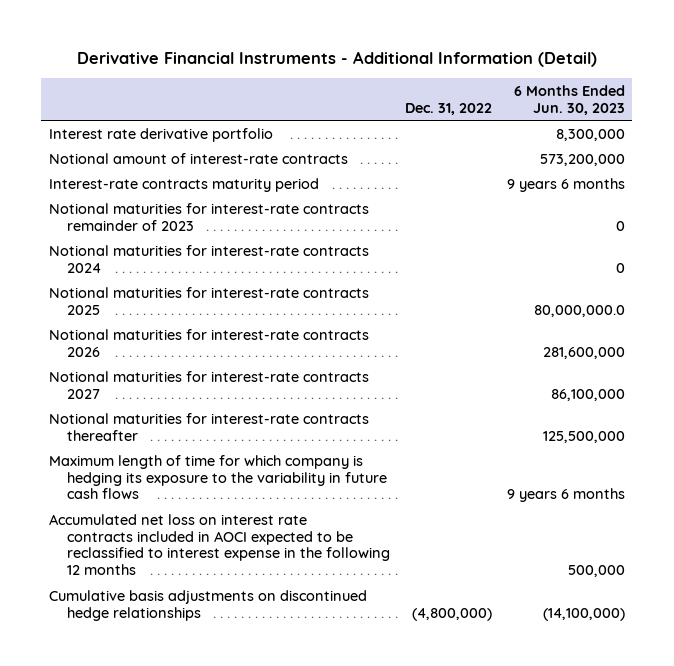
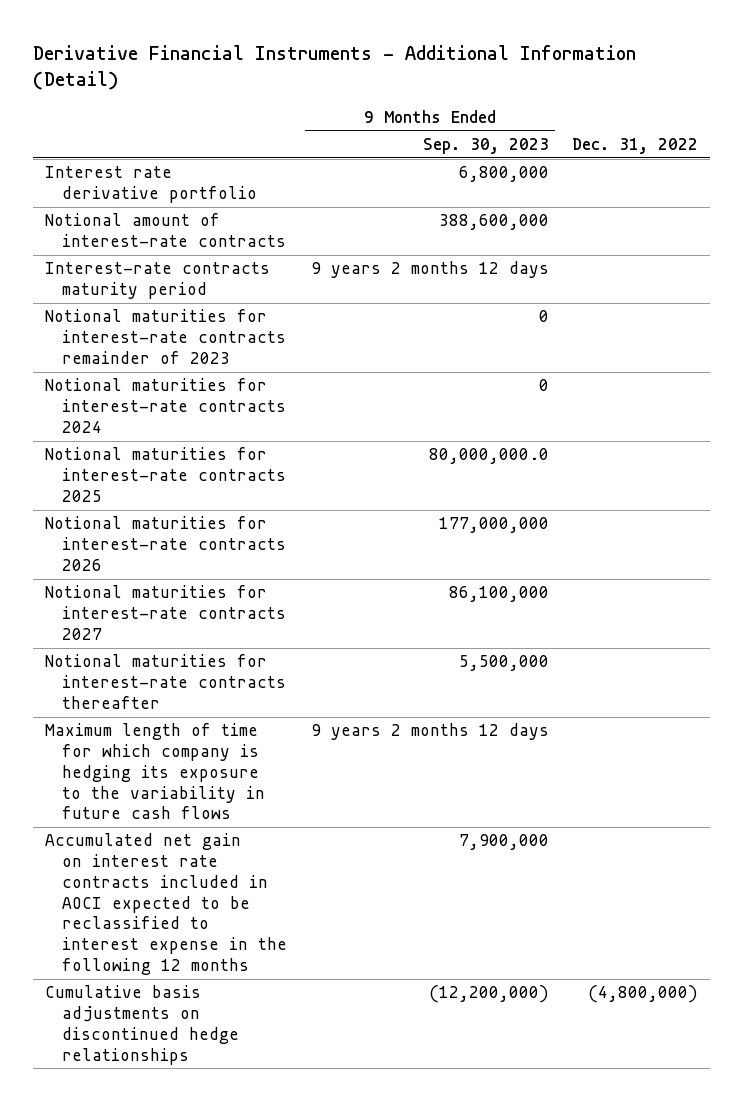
- | Dec. 31, 2022 | 6 Months Ended Jun. 30, 2023
+ | 9 Months Ended Sep. 30, 2023 | Dec. 31, 2022
- Accumulated net loss on interest rate contracts included in AOCI expected to be reclassified to interest expense in the following 12 months | | 500,000
+ Accumulated net gain on interest rate contracts included in AOCI expected to be reclassified to interest expense in the following 12 months | 7,900,000 |

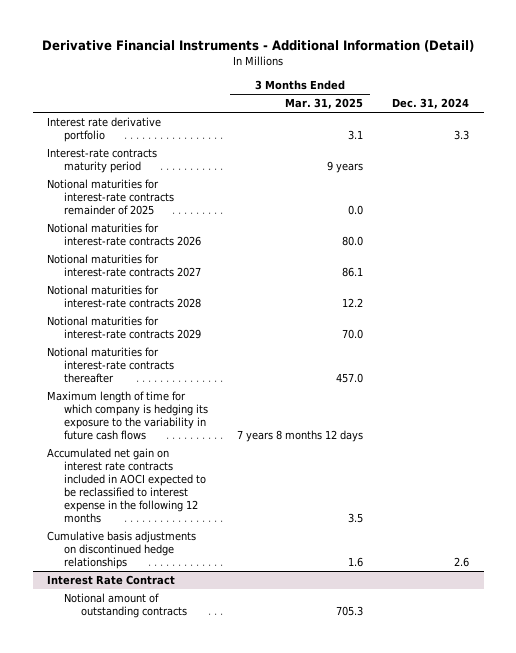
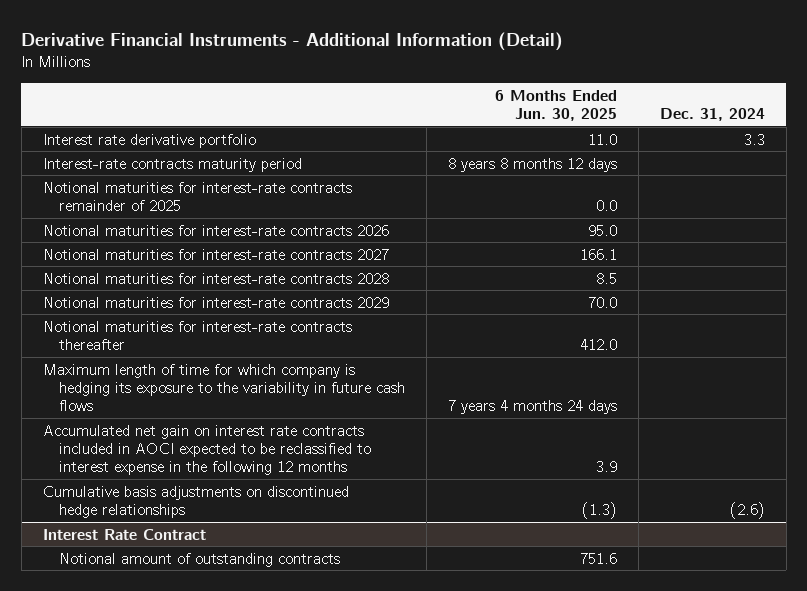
- | 3 Months Ended Mar. 31, 2025 | Dec. 31, 2024
+ | 6 Months Ended Jun. 30, 2025 | Dec. 31, 2024
- Cumulative basis adjustments on discontinued hedge relationships | 1.6 | 2.6
+ Cumulative basis adjustments on discontinued hedge relationships | (1.3) | (2.6)

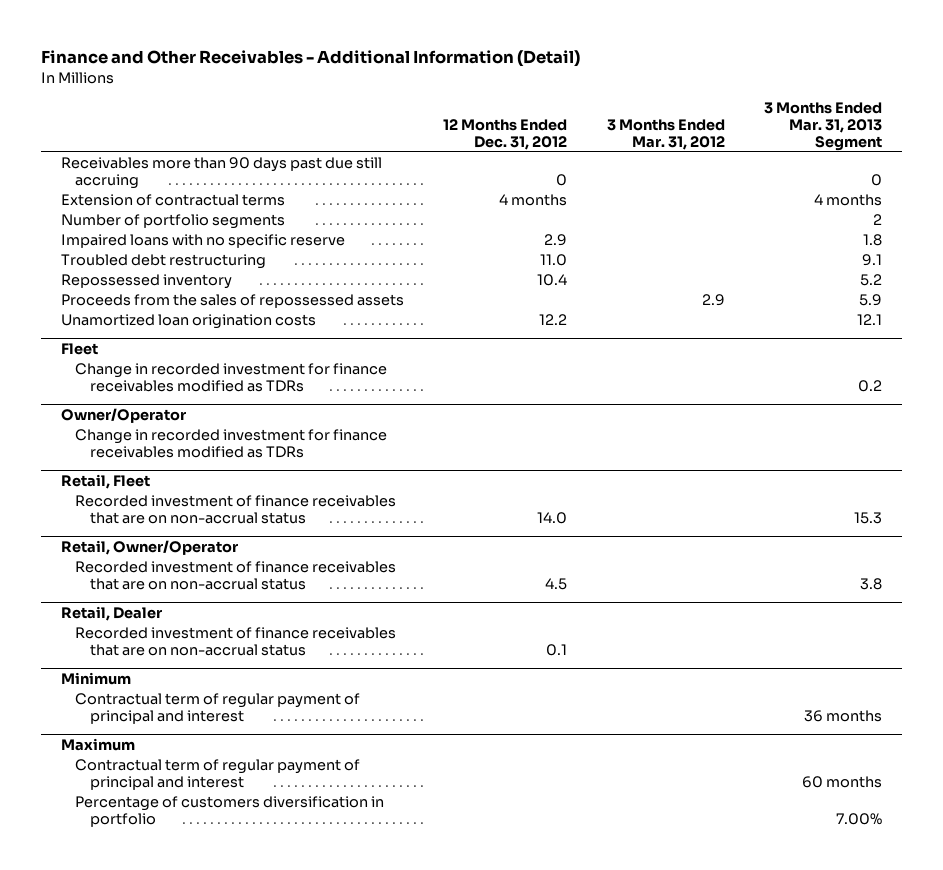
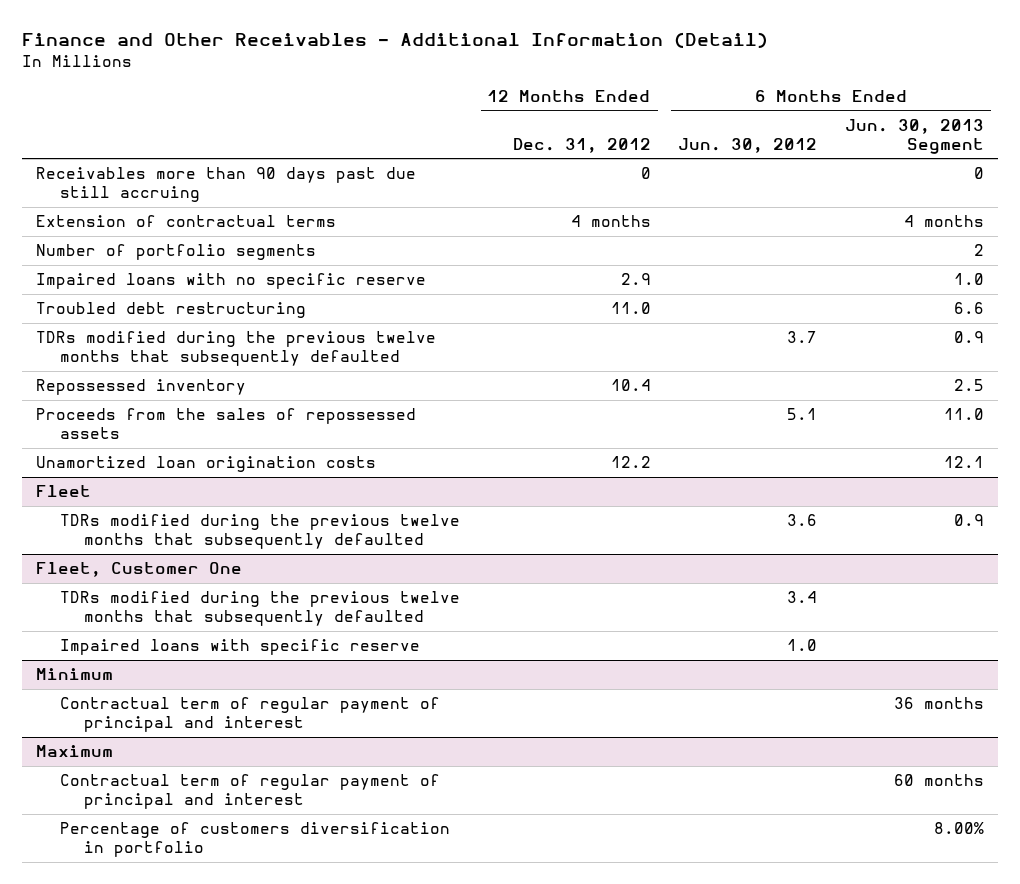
- | 12 Months Ended Dec. 31, 2012 | 3 Months Ended Mar. 31, 2012 | 3 Months Ended Mar. 31, 2013 Segment
+ | 12 Months Ended Dec. 31, 2012 | 6 Months Ended Jun. 30, 2012 | 6 Months Ended Jun. 30, 2013 Segment
+ TDRs modified during the previous twelve months that subsequently defaulted | | 3.7 | 0.9
@ Fleet
- Change in recorded investment for finance receivables modified as TDRs | | | 0.2
- Owner/Operator
- Change in recorded investment for finance receivables modified as TDRs
- Retail, Fleet
- Recorded investment of finance receivables that are on non-accrual status | 14.0 | | 15.3
- Retail, Owner/Operator
- Recorded investment of finance receivables that are on non-accrual status | 4.5 | | 3.8
- Retail, Dealer
- Recorded investment of finance receivables that are on non-accrual status | 0.1 | |
@ Fleet
+ TDRs modified during the previous twelve months that subsequently defaulted | | 3.6 | 0.9
+ Fleet, Customer One
+ TDRs modified during the previous twelve months that subsequently defaulted | | 3.4 |
+ Impaired loans with specific reserve | | 1.0 |

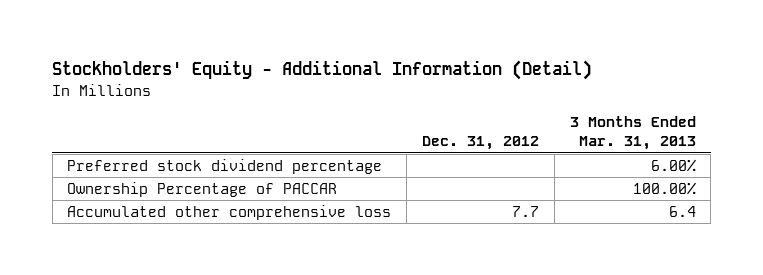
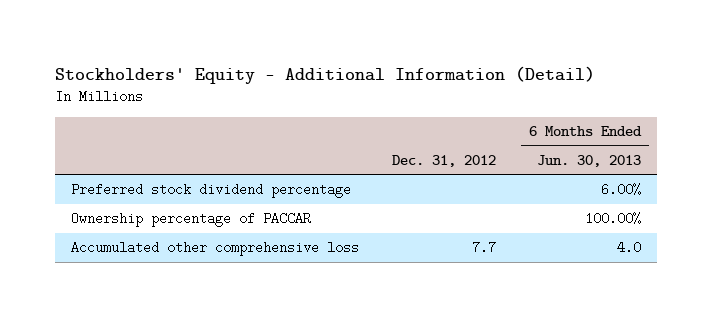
- | Dec. 31, 2012 | 3 Months Ended Mar. 31, 2013
+ | Dec. 31, 2012 | 6 Months Ended Jun. 30, 2013
- Ownership Percentage of PACCAR | | 100.00%
+ Ownership percentage of PACCAR | | 100.00%

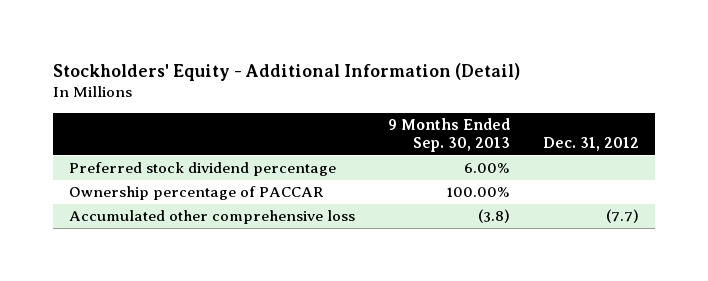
- | Dec. 31, 2012 | 6 Months Ended Jun. 30, 2013
+ | 9 Months Ended Sep. 30, 2013 | Dec. 31, 2012
- Accumulated other comprehensive loss | 7.7 | 4.0
+ Accumulated other comprehensive loss | (3.8) | (7.7)

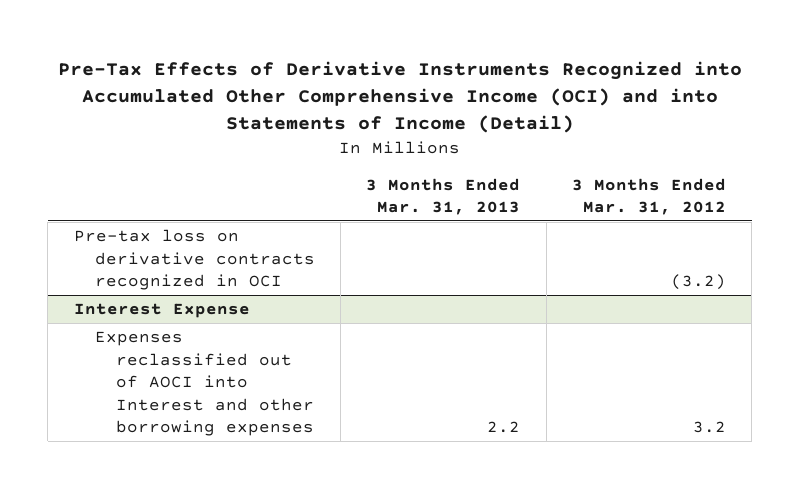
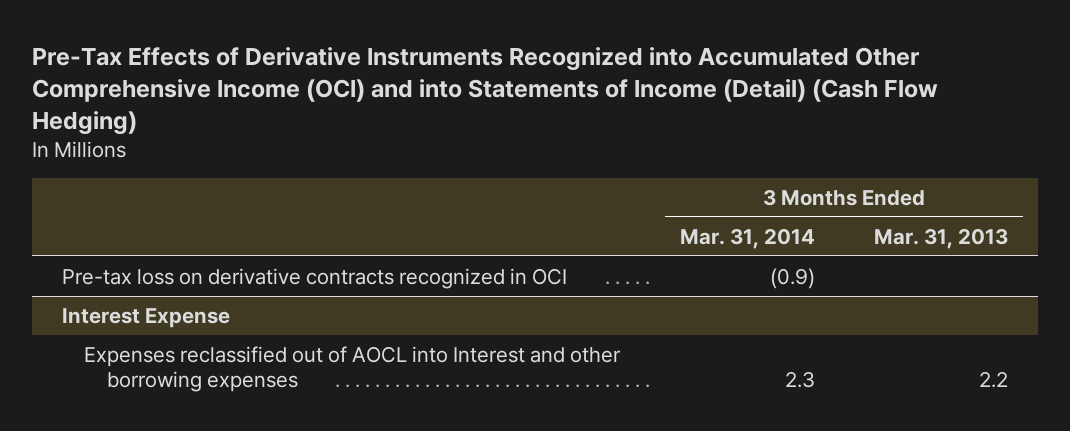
- Pre-Tax Effects of Derivative Instruments Recognized into Accumulated Other Comprehensive Income (OCI) and into Statements of Income (Detail)
+ Pre-Tax Effects of Derivative Instruments Recognized into Accumulated Other Comprehensive Income (OCI) and into Statements of Income (Detail) (Cash Flow Hedging)
- | 3 Months Ended Mar. 31, 2013 | 3 Months Ended Mar. 31, 2012
+ | 3 Months Ended Mar. 31, 2014 | 3 Months Ended Mar. 31, 2013
@ Interest Expense
- Expenses reclassified out of AOCI into Interest and other borrowing expenses | 2.2 | 3.2
+ Expenses reclassified out of AOCL into Interest and other borrowing expenses | 2.3 | 2.2

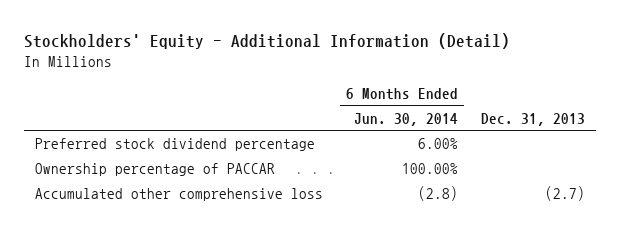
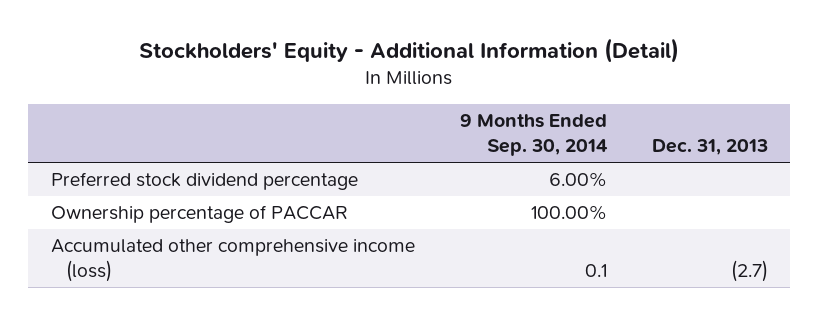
- | 6 Months Ended Jun. 30, 2014 | Dec. 31, 2013
+ | 9 Months Ended Sep. 30, 2014 | Dec. 31, 2013
- Accumulated other comprehensive loss | (2.8) | (2.7)
+ Accumulated other comprehensive income (loss) | 0.1 | (2.7)

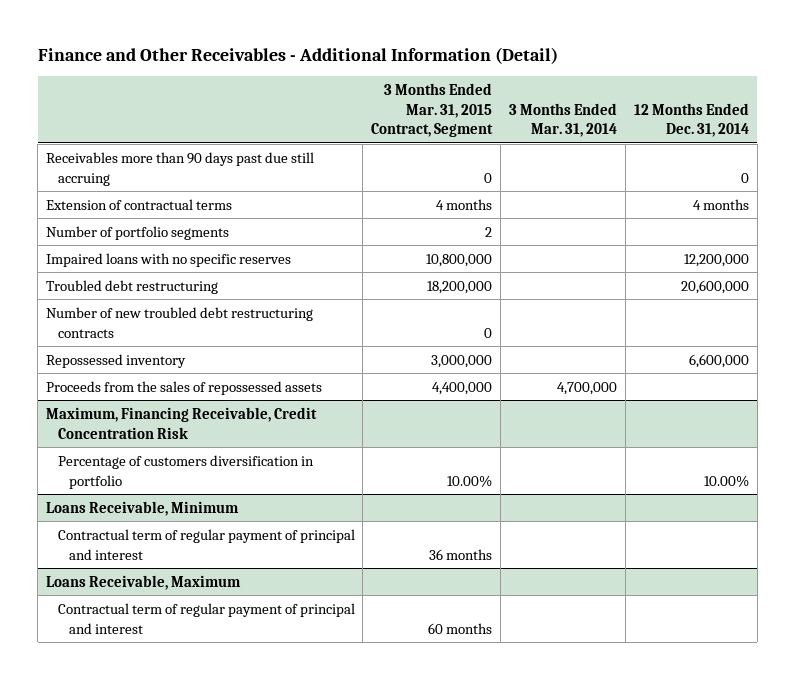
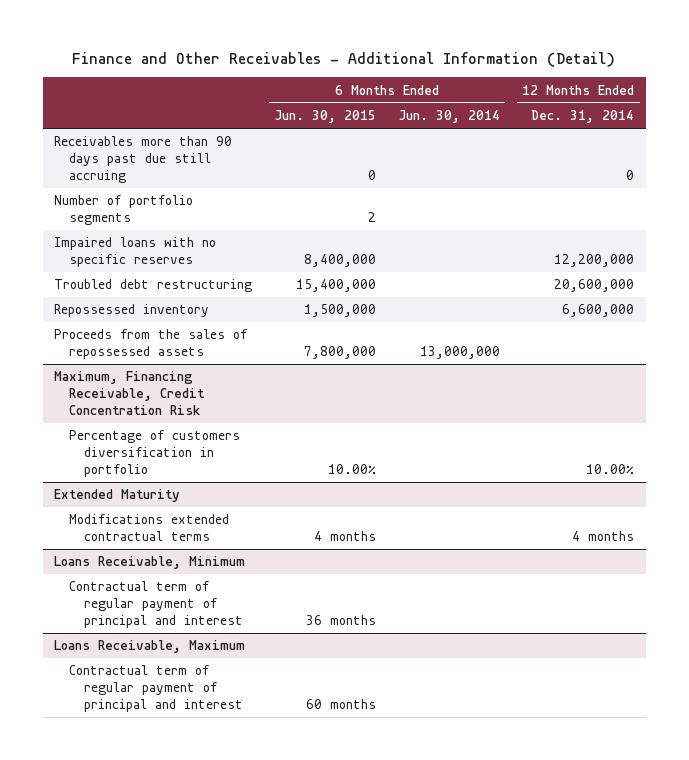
- | 3 Months Ended Mar. 31, 2015 Contract, Segment | 3 Months Ended Mar. 31, 2014 | 12 Months Ended Dec. 31, 2014
+ | 6 Months Ended Jun. 30, 2015 | 6 Months Ended Jun. 30, 2014 | 12 Months Ended Dec. 31, 2014
- Extension of contractual terms | 4 months | | 4 months
- Number of new troubled debt restructuring contracts | 0 | |
+ Extended Maturity
+ Modifications extended contractual terms | 4 months | | 4 months

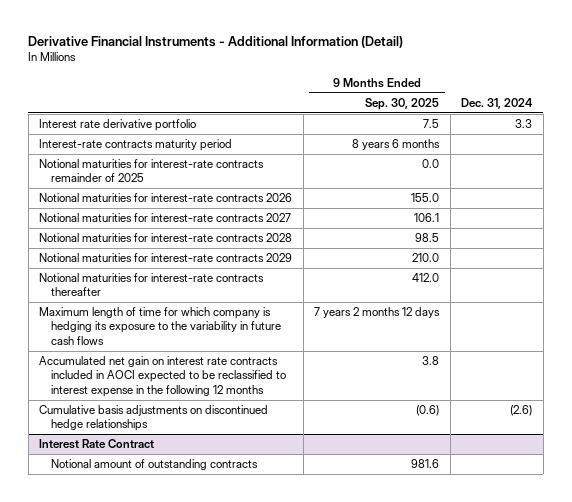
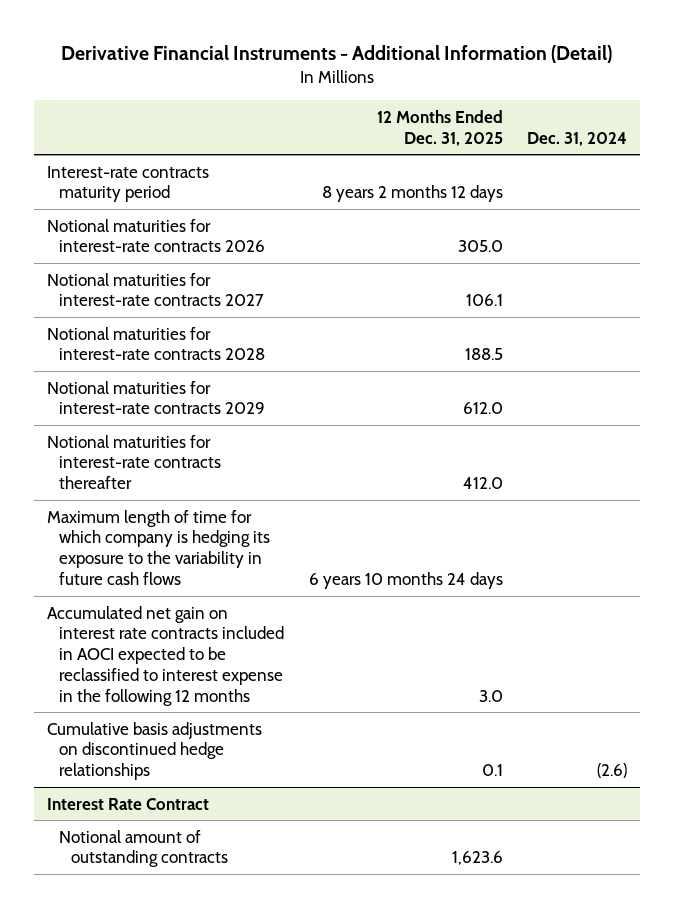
- | 9 Months Ended Sep. 30, 2025 | Dec. 31, 2024
+ | 12 Months Ended Dec. 31, 2025 | Dec. 31, 2024
- Interest rate derivative portfolio | 7.5 | 3.3
- Notional maturities for interest-rate contracts remainder of 2025 | 0.0 |

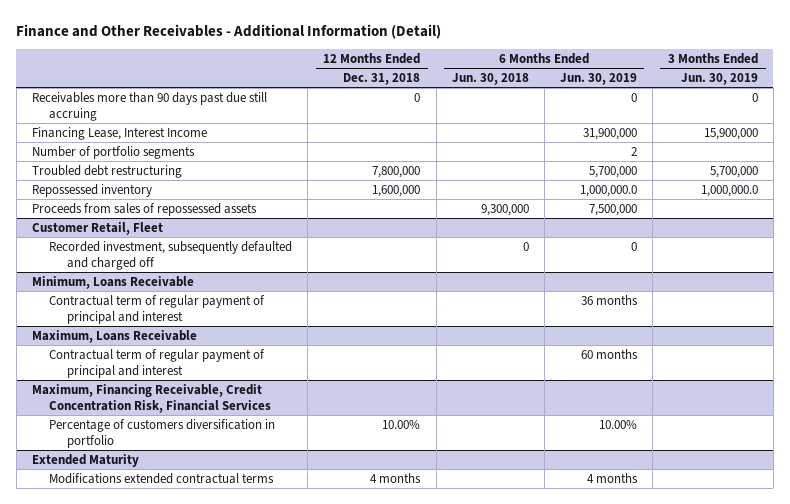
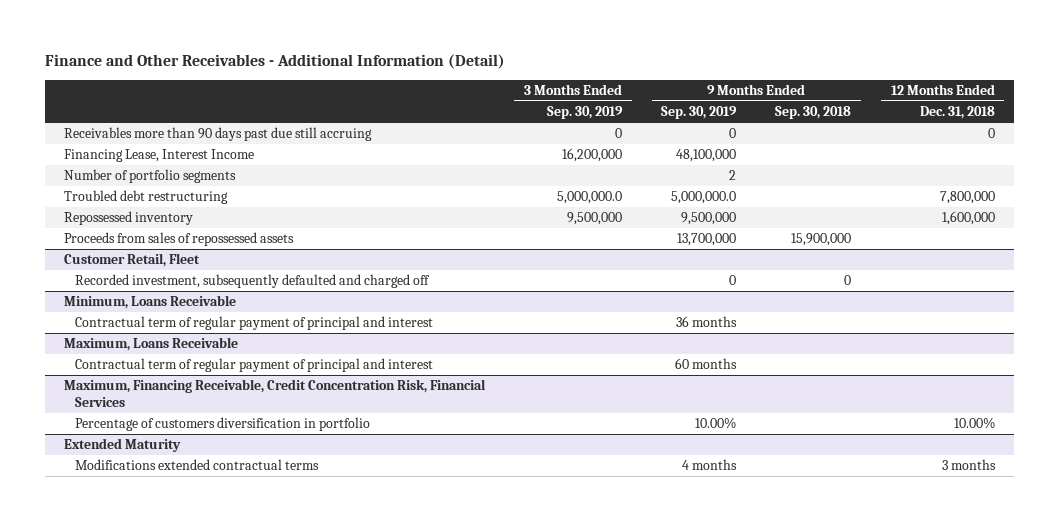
- | 12 Months Ended Dec. 31, 2018 | 6 Months Ended Jun. 30, 2018 | 6 Months Ended Jun. 30, 2019 | 3 Months Ended Jun. 30, 2019
+ | 3 Months Ended Sep. 30, 2019 | 9 Months Ended Sep. 30, 2019 | 9 Months Ended Sep. 30, 2018 | 12 Months Ended Dec. 31, 2018
@ Extended Maturity
- Modifications extended contractual terms | 4 months | | 4 months |
+ Modifications extended contractual terms | | 4 months | | 3 months

